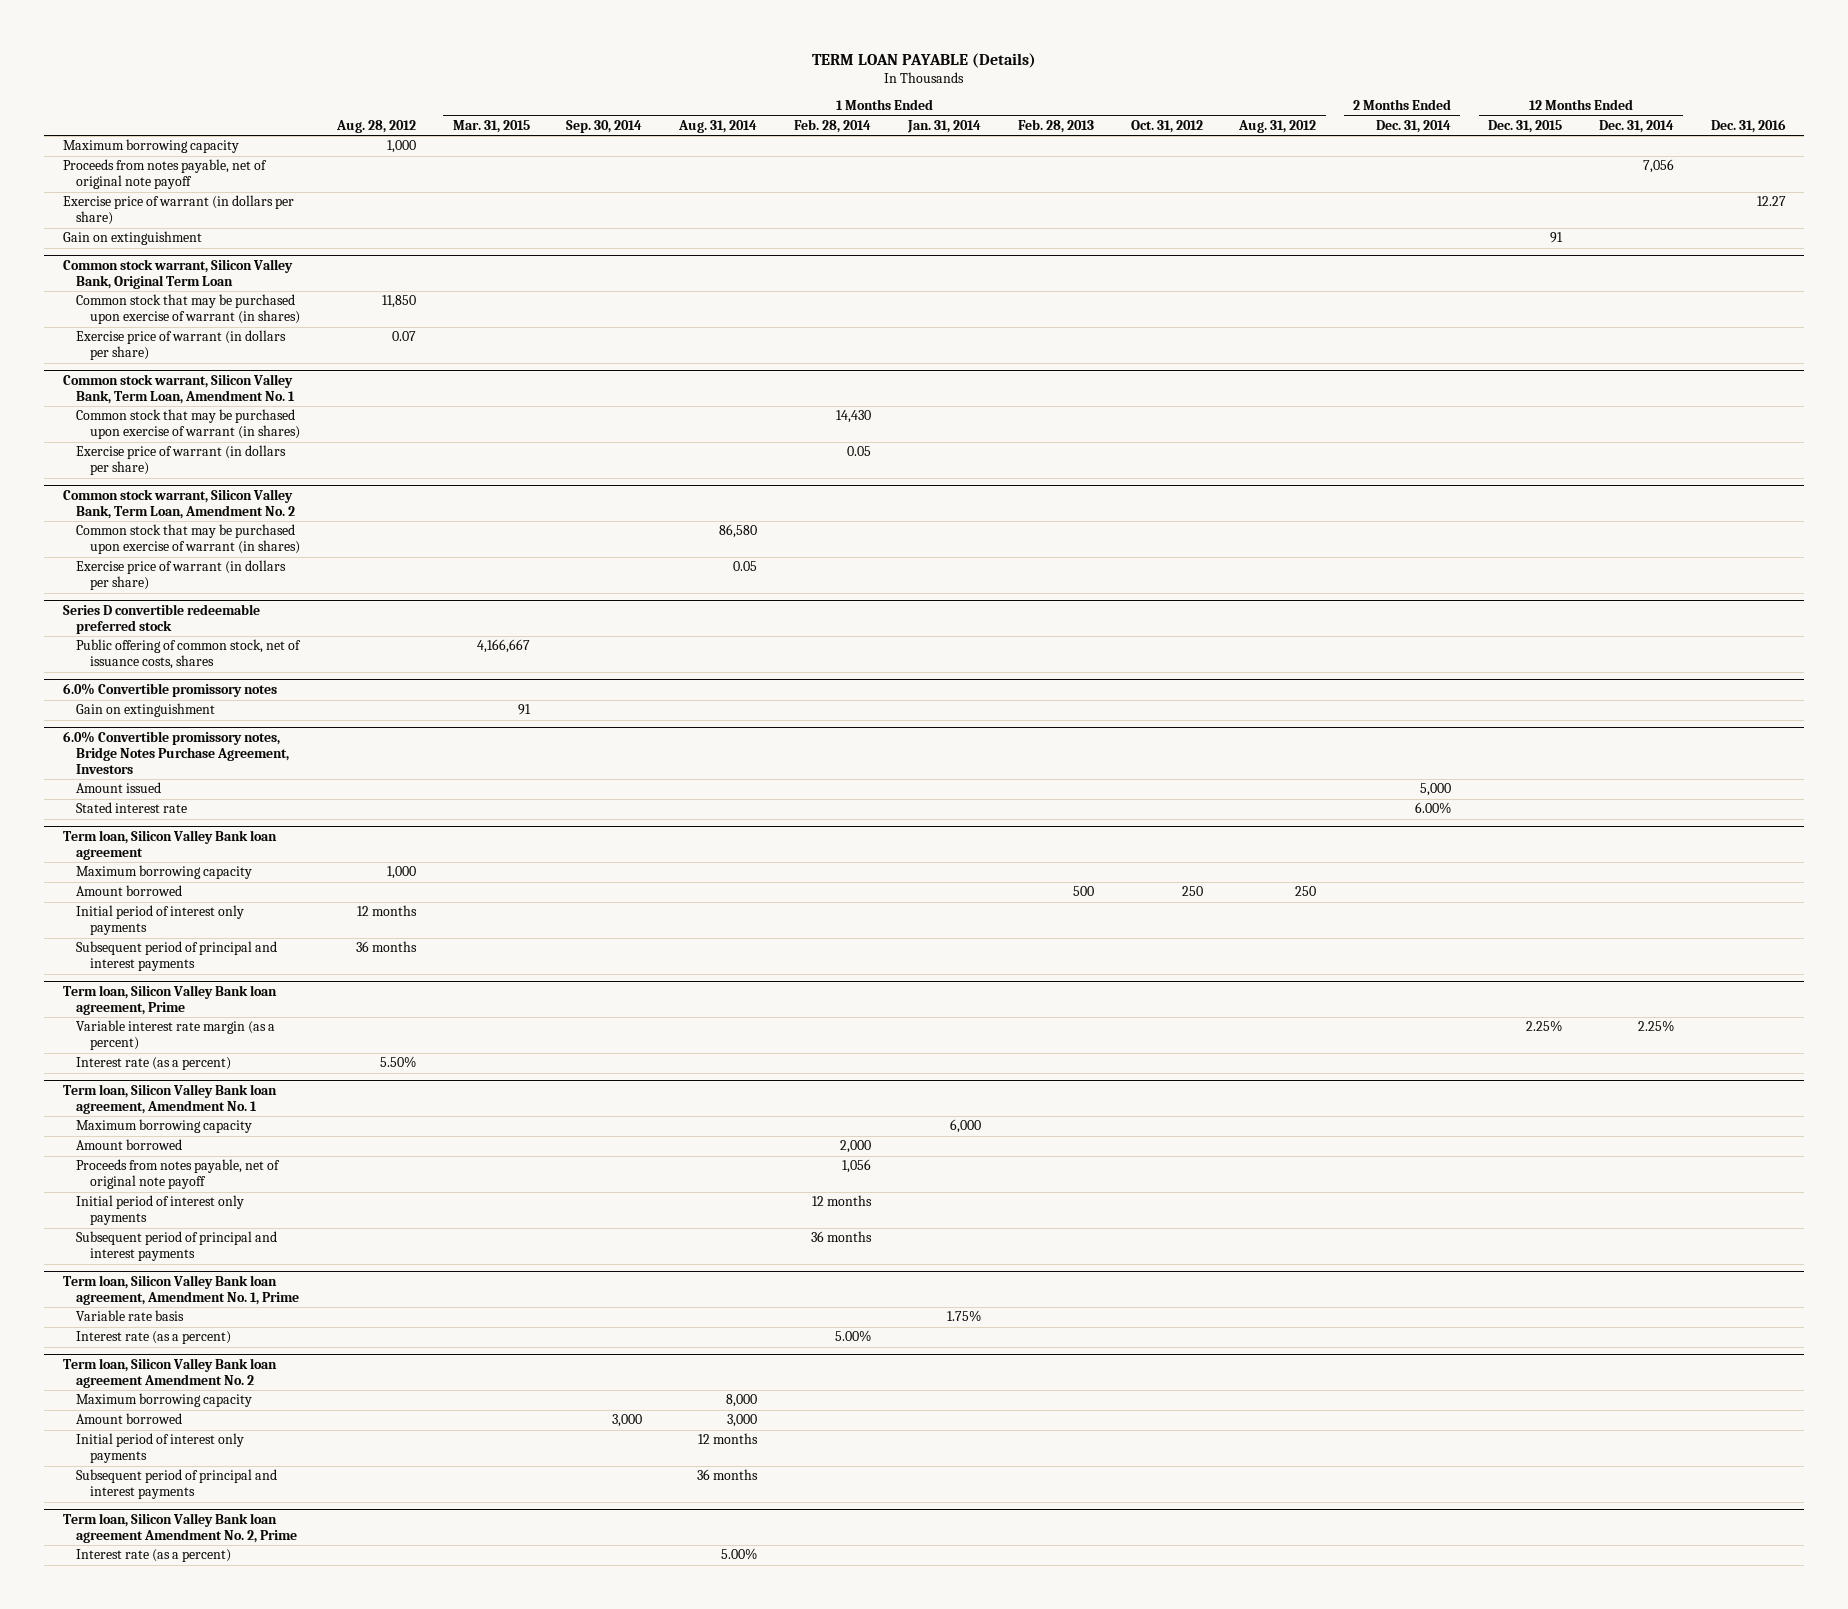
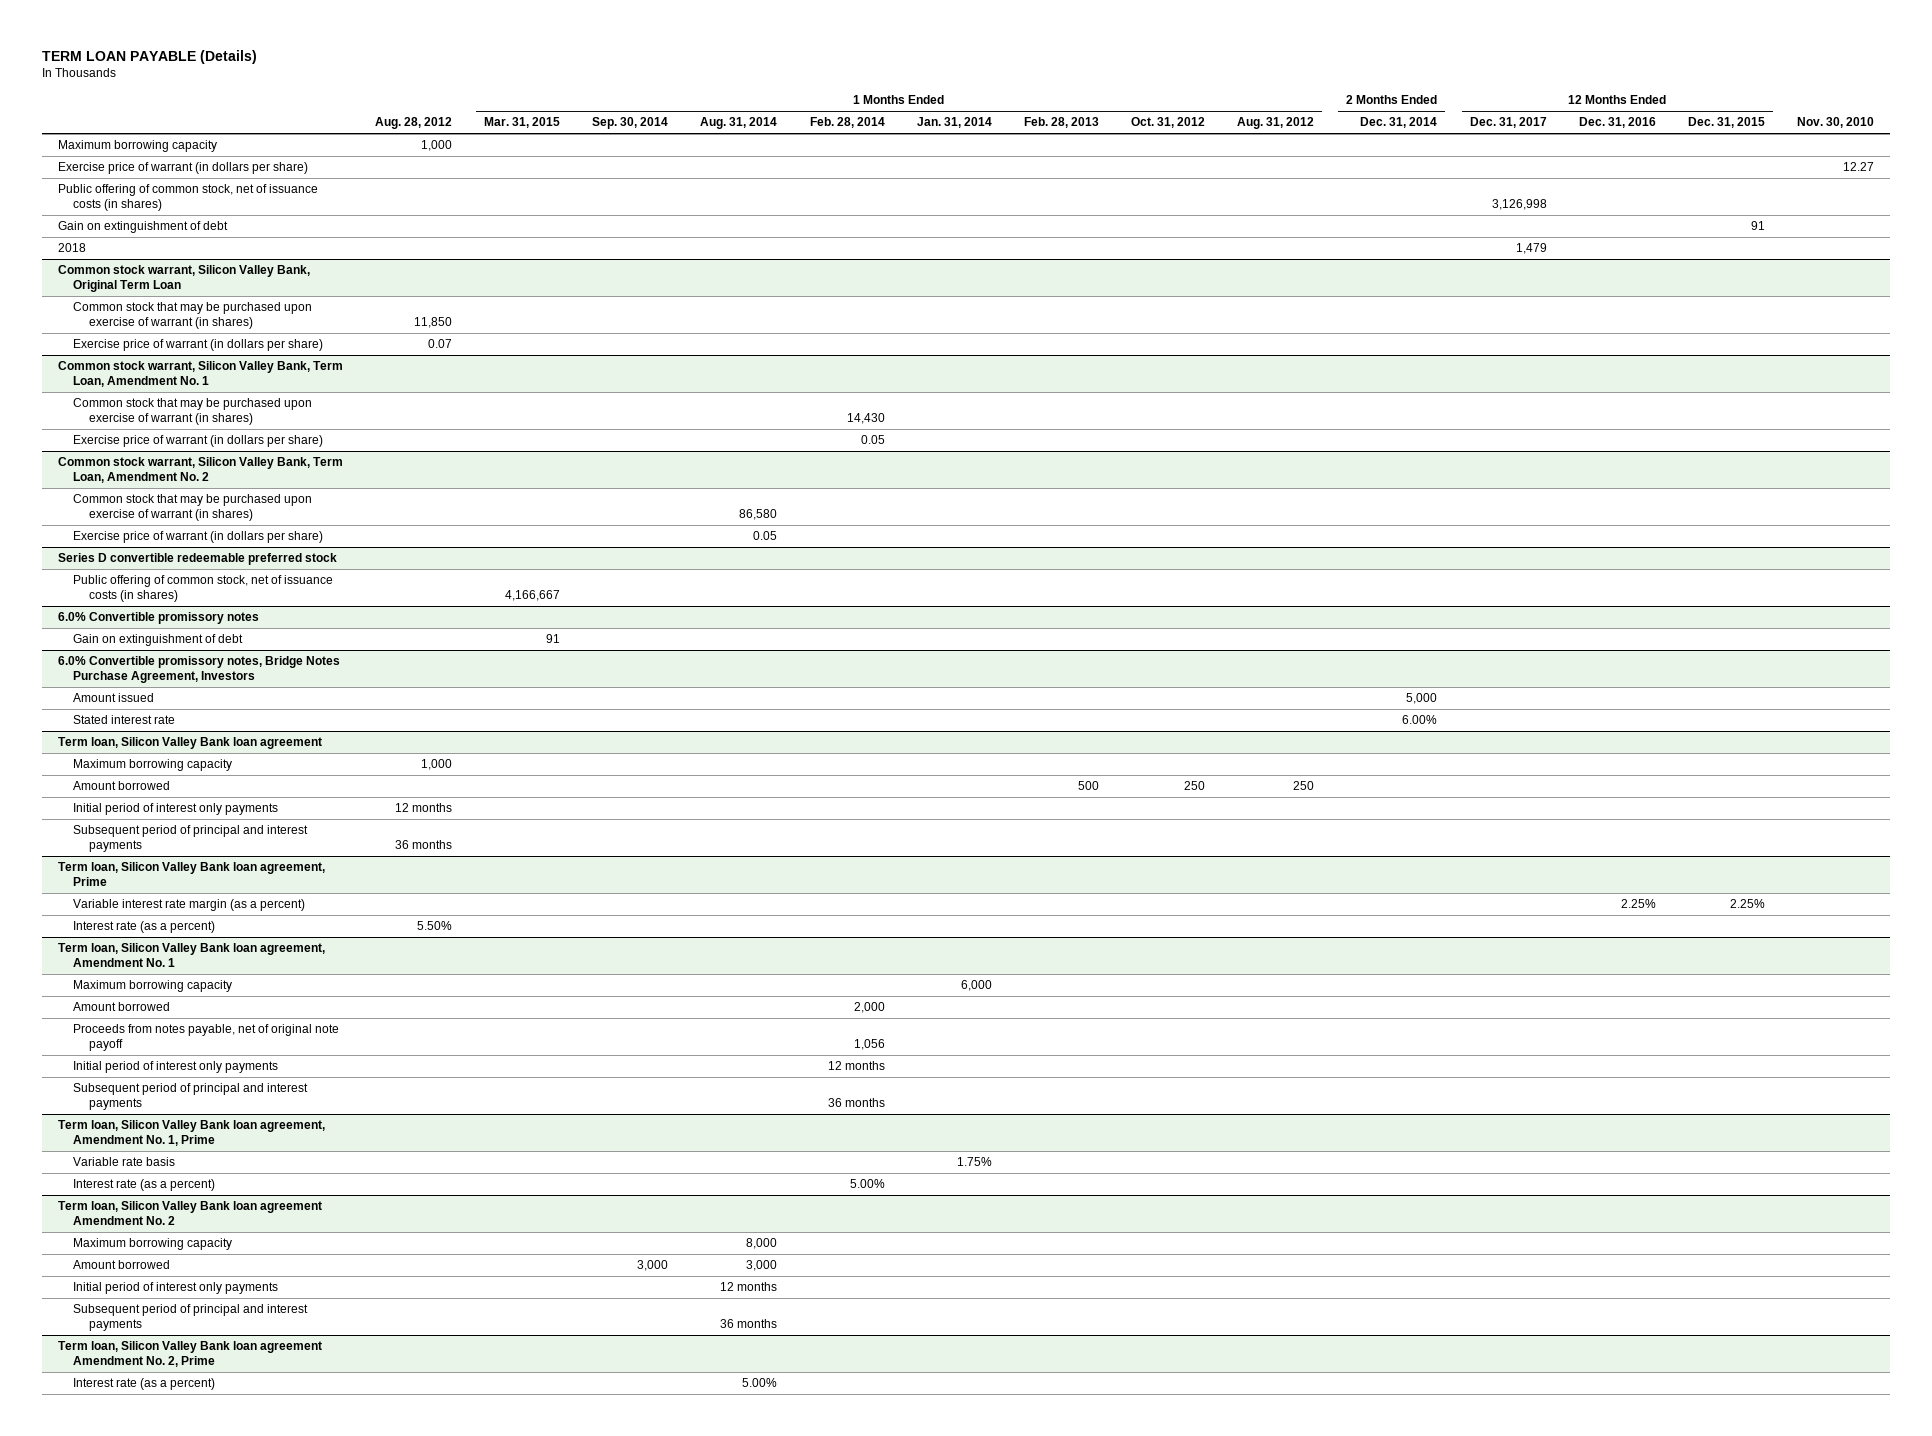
- | Aug. 28, 2012 | 1 Months Ended Mar. 31, 2015 | 1 Months Ended Sep. 30, 2014 | 1 Months Ended Aug. 31, 2014 | 1 Months Ended Feb. 28, 2014 | 1 Months Ended Jan. 31, 2014 | 1 Months Ended Feb. 28, 2013 | 1 Months Ended Oct. 31, 2012 | 1 Months Ended Aug. 31, 2012 | 2 Months Ended Dec. 31, 2014 | 12 Months Ended Dec. 31, 2015 | 12 Months Ended Dec. 31, 2014 | Dec. 31, 2016
+ | Aug. 28, 2012 | 1 Months Ended Mar. 31, 2015 | 1 Months Ended Sep. 30, 2014 | 1 Months Ended Aug. 31, 2014 | 1 Months Ended Feb. 28, 2014 | 1 Months Ended Jan. 31, 2014 | 1 Months Ended Feb. 28, 2013 | 1 Months Ended Oct. 31, 2012 | 1 Months Ended Aug. 31, 2012 | 2 Months Ended Dec. 31, 2014 | 12 Months Ended Dec. 31, 2017 | 12 Months Ended Dec. 31, 2016 | 12 Months Ended Dec. 31, 2015 | Nov. 30, 2010
- Proceeds from notes payable, net of original note payoff | | | | | | | | | | | | 7,056 |
- Gain on extinguishment | | | | | | | | | | | 91 | |
+ Public offering of common stock, net of issuance costs (in shares) | | | | | | | | | | | 3,126,998 | | |
+ Gain on extinguishment of debt | | | | | | | | | | | | | 91 |
+ 2018 | | | | | | | | | | | 1,479 | | |
@ Series D convertible redeemable preferred stock
- Public offering of common stock, net of issuance costs, shares | | 4,166,667 | | | | | | | | | | |
+ Public offering of common stock, net of issuance costs (in shares) | | 4,166,667 | | | | | | | | | | | |
@ 6.0% Convertible promissory notes
- Gain on extinguishment | | 91 | | | | | | | | | | |
+ Gain on extinguishment of debt | | 91 | | | | | | | | | | | |

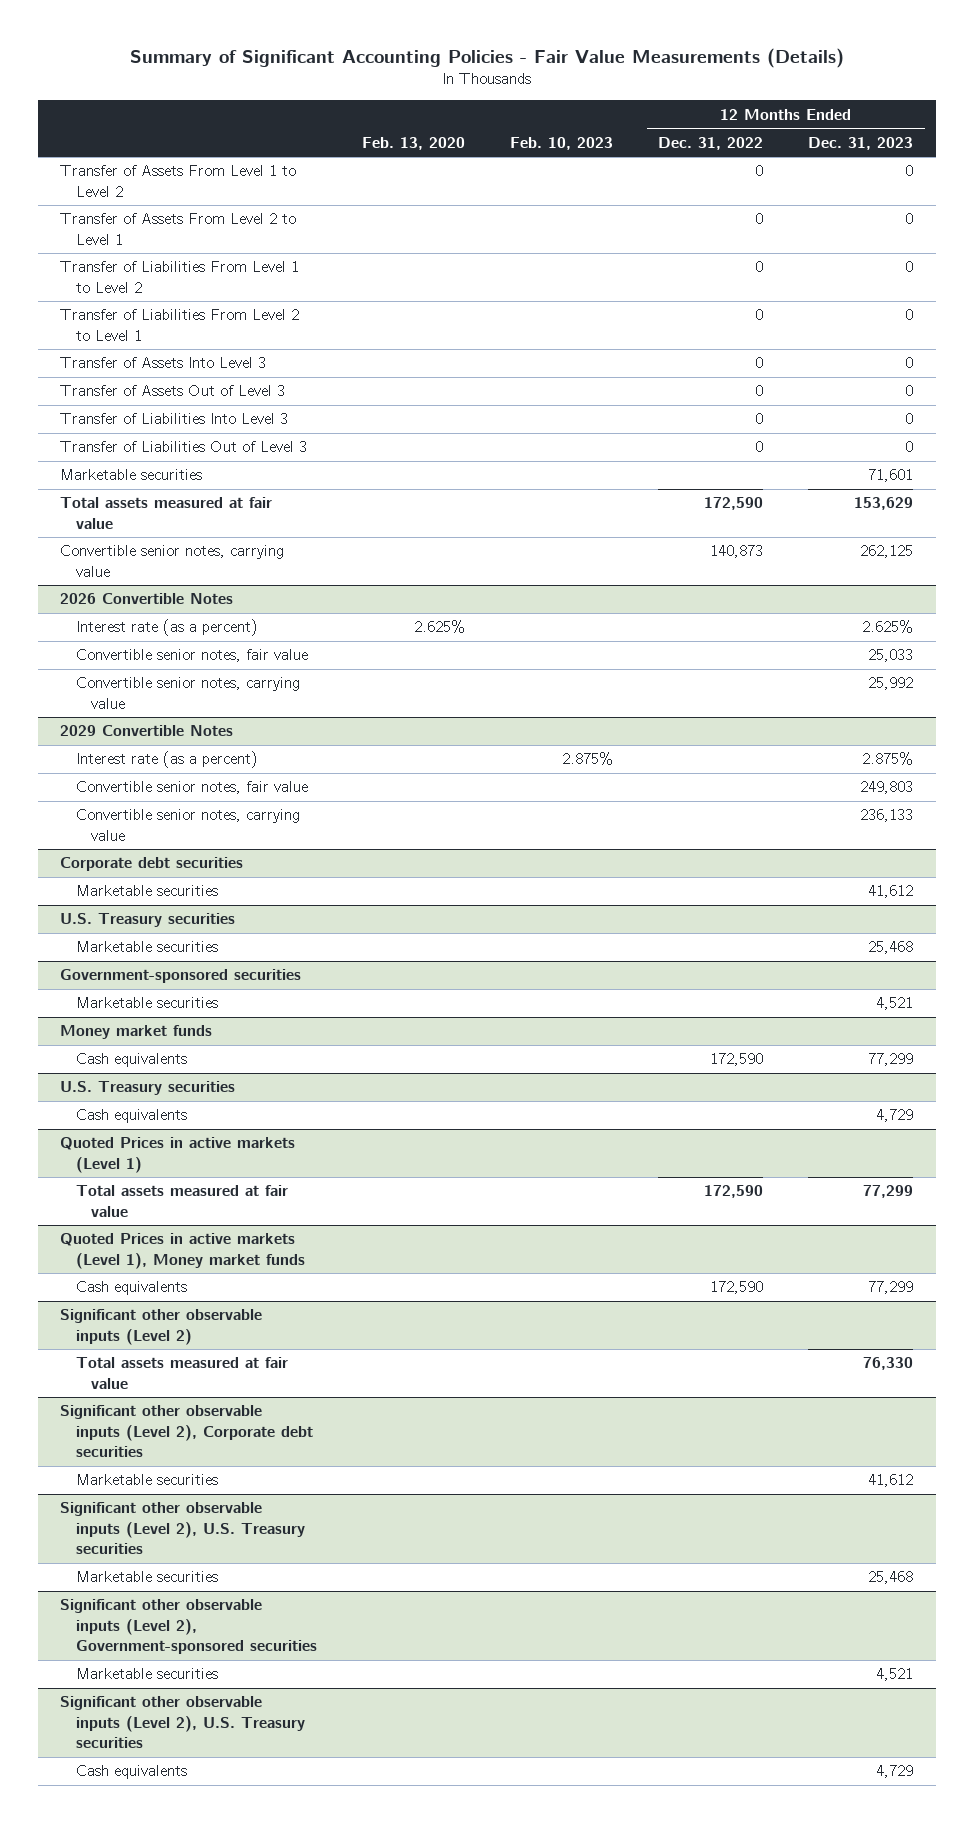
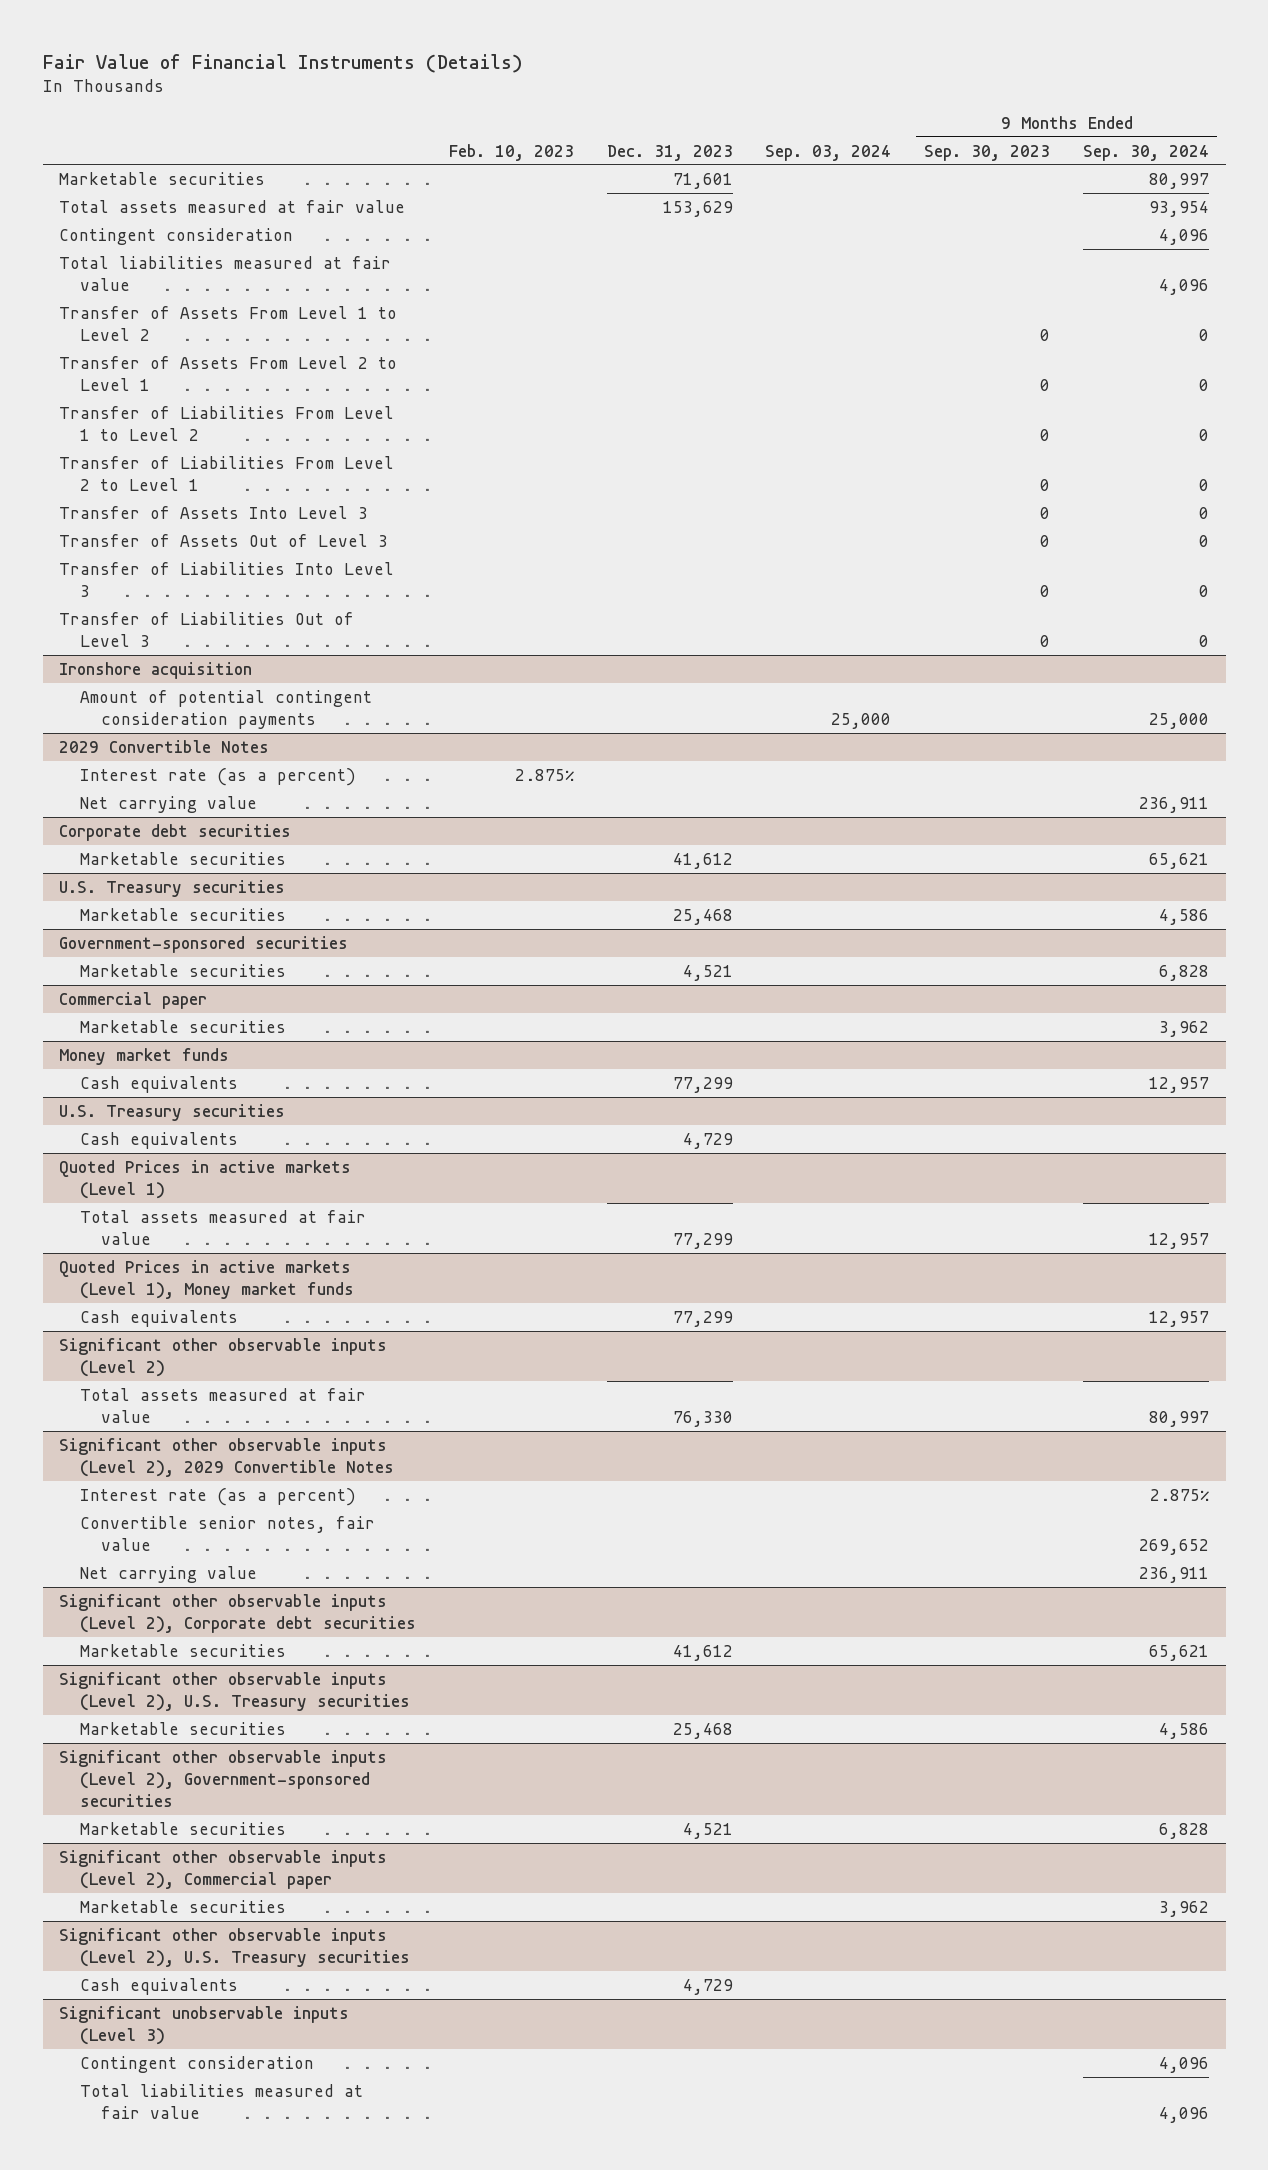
- Summary of Significant Accounting Policies - Fair Value Measurements (Details)
+ Fair Value of Financial Instruments (Details)
- | Feb. 13, 2020 | Feb. 10, 2023 | 12 Months Ended Dec. 31, 2022 | 12 Months Ended Dec. 31, 2023
+ | Feb. 10, 2023 | Dec. 31, 2023 | Sep. 03, 2024 | 9 Months Ended Sep. 30, 2023 | 9 Months Ended Sep. 30, 2024
moved up: Marketable securities | | 71,601 | | | 80,997
moved up: Total assets measured at fair value | | 153,629 | | | 93,954
+ Contingent consideration | | | | | 4,096
+ Total liabilities measured at fair value | | | | | 4,096
- Convertible senior notes, carrying value | | | 140,873 | 262,125
- 2026 Convertible Notes
- Interest rate (as a percent) | 2.625% | | | 2.625%
- Convertible senior notes, fair value | | | | 25,033
- Convertible senior notes, carrying value | | | | 25,992
+ Ironshore acquisition
+ Amount of potential contingent consideration payments | | | 25,000 | | 25,000
@ 2029 Convertible Notes
- Convertible senior notes, fair value | | | | 249,803
- Convertible senior notes, carrying value | | | | 236,133
+ Net carrying value | | | | | 236,911
+ Commercial paper
+ Marketable securities | | | | | 3,962
+ Significant other observable inputs (Level 2), 2029 Convertible Notes
+ Interest rate (as a percent) | | | | | 2.875%
+ Convertible senior notes, fair value | | | | | 269,652
+ Net carrying value | | | | | 236,911
+ Significant other observable inputs (Level 2), Commercial paper
+ Marketable securities | | | | | 3,962
+ Significant unobservable inputs (Level 3)
+ Contingent consideration | | | | | 4,096
+ Total liabilities measured at fair value | | | | | 4,096

